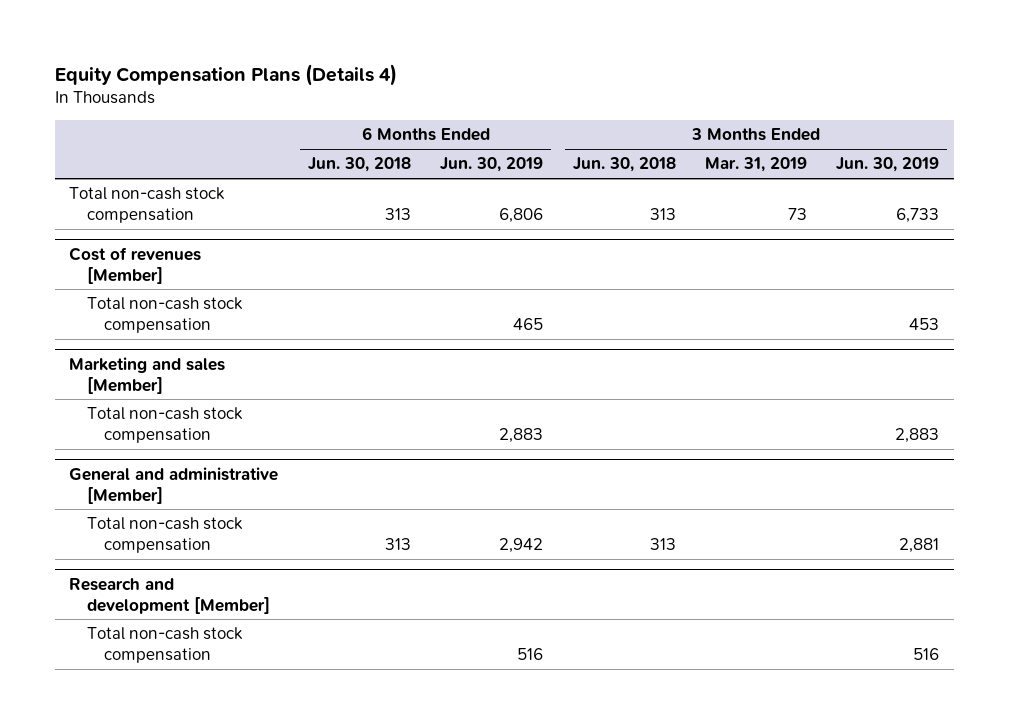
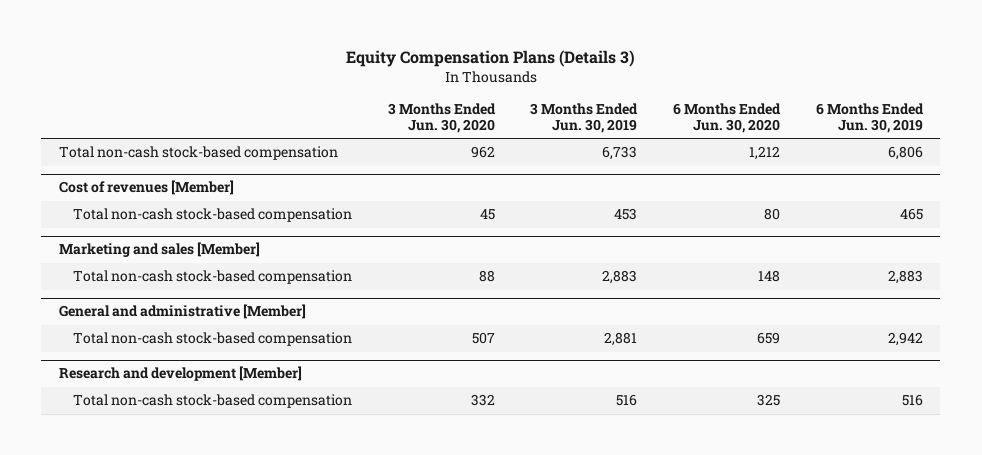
- Equity Compensation Plans (Details 4)
+ Equity Compensation Plans (Details 3)
- | 6 Months Ended Jun. 30, 2018 | 6 Months Ended Jun. 30, 2019 | 3 Months Ended Jun. 30, 2018 | 3 Months Ended Mar. 31, 2019 | 3 Months Ended Jun. 30, 2019
+ | 3 Months Ended Jun. 30, 2020 | 3 Months Ended Jun. 30, 2019 | 6 Months Ended Jun. 30, 2020 | 6 Months Ended Jun. 30, 2019
- Total non-cash stock compensation | 313 | 6,806 | 313 | 73 | 6,733
+ Total non-cash stock-based compensation | 962 | 6,733 | 1,212 | 6,806
@ Cost of revenues [Member]
- Total non-cash stock compensation | | 465 | | | 453
+ Total non-cash stock-based compensation | 45 | 453 | 80 | 465
@ Marketing and sales [Member]
- Total non-cash stock compensation | | 2,883 | | | 2,883
+ Total non-cash stock-based compensation | 88 | 2,883 | 148 | 2,883
@ General and administrative [Member]
- Total non-cash stock compensation | 313 | 2,942 | 313 | | 2,881
+ Total non-cash stock-based compensation | 507 | 2,881 | 659 | 2,942
@ Research and development [Member]
- Total non-cash stock compensation | | 516 | | | 516
+ Total non-cash stock-based compensation | 332 | 516 | 325 | 516

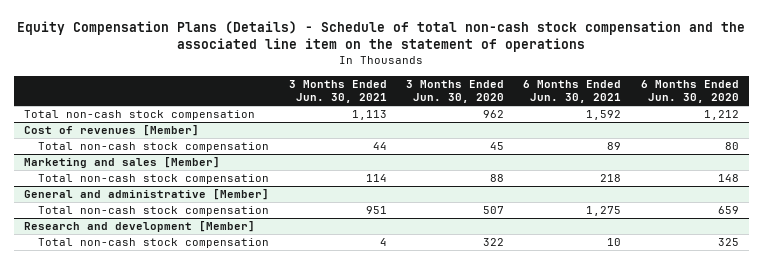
- Equity Compensation Plans (Details 3)
+ Equity Compensation Plans (Details) - Schedule of total non-cash stock compensation and the associated line item on the statement of operations
- | 3 Months Ended Jun. 30, 2020 | 3 Months Ended Jun. 30, 2019 | 6 Months Ended Jun. 30, 2020 | 6 Months Ended Jun. 30, 2019
+ | 3 Months Ended Jun. 30, 2021 | 3 Months Ended Jun. 30, 2020 | 6 Months Ended Jun. 30, 2021 | 6 Months Ended Jun. 30, 2020
- Total non-cash stock-based compensation | 962 | 6,733 | 1,212 | 6,806
+ Total non-cash stock compensation | 1,113 | 962 | 1,592 | 1,212
@ Cost of revenues [Member]
- Total non-cash stock-based compensation | 45 | 453 | 80 | 465
+ Total non-cash stock compensation | 44 | 45 | 89 | 80
@ Marketing and sales [Member]
- Total non-cash stock-based compensation | 88 | 2,883 | 148 | 2,883
+ Total non-cash stock compensation | 114 | 88 | 218 | 148
@ General and administrative [Member]
- Total non-cash stock-based compensation | 507 | 2,881 | 659 | 2,942
+ Total non-cash stock compensation | 951 | 507 | 1,275 | 659
@ Research and development [Member]
- Total non-cash stock-based compensation | 332 | 516 | 325 | 516
+ Total non-cash stock compensation | 4 | 322 | 10 | 325

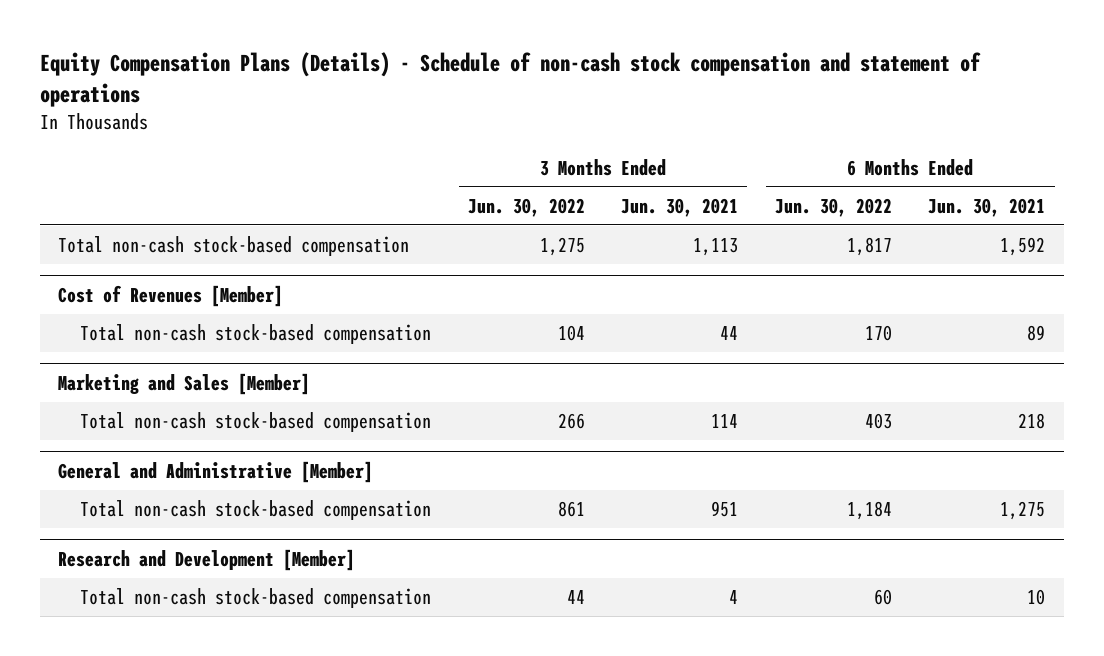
- Equity Compensation Plans (Details) - Schedule of total non-cash stock compensation and the associated line item on the statement of operations
+ Equity Compensation Plans (Details) - Schedule of non-cash stock compensation and statement of operations
- | 3 Months Ended Jun. 30, 2021 | 3 Months Ended Jun. 30, 2020 | 6 Months Ended Jun. 30, 2021 | 6 Months Ended Jun. 30, 2020
+ | 3 Months Ended Jun. 30, 2022 | 3 Months Ended Jun. 30, 2021 | 6 Months Ended Jun. 30, 2022 | 6 Months Ended Jun. 30, 2021
- Total non-cash stock compensation | 1,113 | 962 | 1,592 | 1,212
- Cost of revenues [Member]
- Total non-cash stock compensation | 44 | 45 | 89 | 80
- Marketing and sales [Member]
- Total non-cash stock compensation | 114 | 88 | 218 | 148
- General and administrative [Member]
- Total non-cash stock compensation | 951 | 507 | 1,275 | 659
- Research and development [Member]
- Total non-cash stock compensation | 4 | 322 | 10 | 325
+ Total non-cash stock-based compensation | 1,275 | 1,113 | 1,817 | 1,592
+ Cost of Revenues [Member]
+ Total non-cash stock-based compensation | 104 | 44 | 170 | 89
+ Marketing and Sales [Member]
+ Total non-cash stock-based compensation | 266 | 114 | 403 | 218
+ General and Administrative [Member]
+ Total non-cash stock-based compensation | 861 | 951 | 1,184 | 1,275
+ Research and Development [Member]
+ Total non-cash stock-based compensation | 44 | 4 | 60 | 10

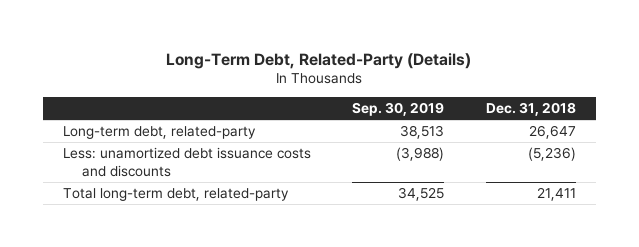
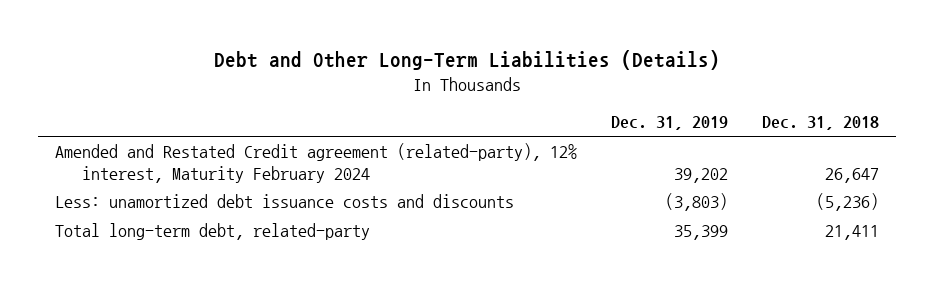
- Long-Term Debt, Related-Party (Details)
+ Debt and Other Long-Term Liabilities (Details)
- | Sep. 30, 2019 | Dec. 31, 2018
+ | Dec. 31, 2019 | Dec. 31, 2018
- Long-term debt, related-party | 38,513 | 26,647
+ Amended and Restated Credit agreement (related-party), 12% interest, Maturity February 2024 | 39,202 | 26,647

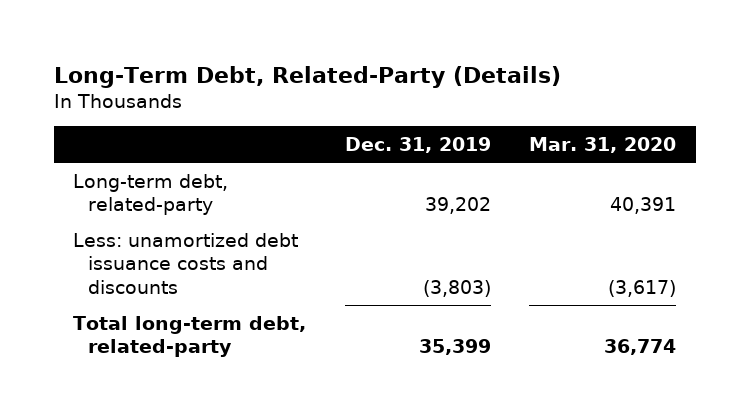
- Debt and Other Long-Term Liabilities (Details)
+ Long-Term Debt, Related-Party (Details)
- | Dec. 31, 2019 | Dec. 31, 2018
+ | Dec. 31, 2019 | Mar. 31, 2020
- Amended and Restated Credit agreement (related-party), 12% interest, Maturity February 2024 | 39,202 | 26,647
+ Long-term debt, related-party | 39,202 | 40,391

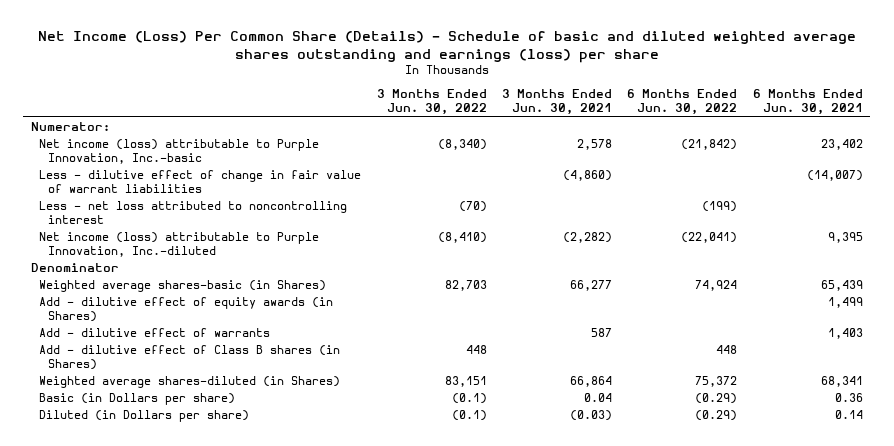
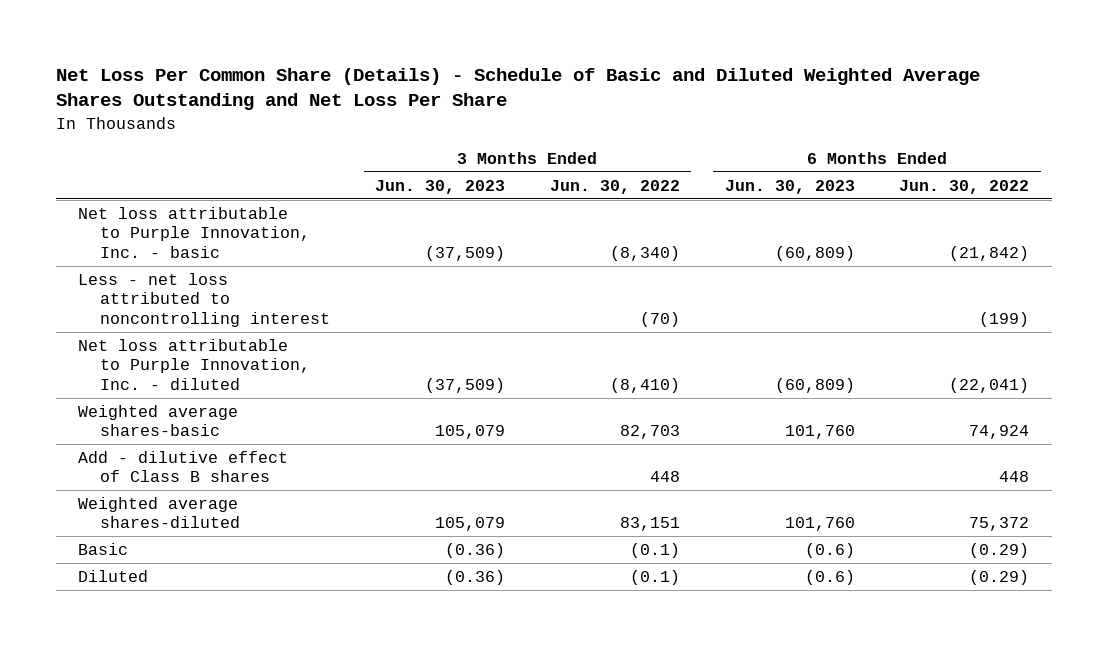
- Net Income (Loss) Per Common Share (Details) - Schedule of basic and diluted weighted average shares outstanding and earnings (loss) per share
+ Net Loss Per Common Share (Details) - Schedule of Basic and Diluted Weighted Average Shares Outstanding and Net Loss Per Share
- | 3 Months Ended Jun. 30, 2022 | 3 Months Ended Jun. 30, 2021 | 6 Months Ended Jun. 30, 2022 | 6 Months Ended Jun. 30, 2021
+ | 3 Months Ended Jun. 30, 2023 | 3 Months Ended Jun. 30, 2022 | 6 Months Ended Jun. 30, 2023 | 6 Months Ended Jun. 30, 2022
- Numerator:
- Net income (loss) attributable to Purple Innovation, Inc.-basic | (8,340) | 2,578 | (21,842) | 23,402
- Less - dilutive effect of change in fair value of warrant liabilities | | (4,860) | | (14,007)
+ Net loss attributable to Purple Innovation, Inc. - basic | (37,509) | (8,340) | (60,809) | (21,842)
- Net income (loss) attributable to Purple Innovation, Inc.-diluted | (8,410) | (2,282) | (22,041) | 9,395
- Denominator
- Weighted average shares-basic (in Shares) | 82,703 | 66,277 | 74,924 | 65,439
- Add - dilutive effect of equity awards (in Shares) | | | | 1,499
- Add - dilutive effect of warrants | | 587 | | 1,403
- Add - dilutive effect of Class B shares (in Shares) | 448 | | 448 |
- Weighted average shares-diluted (in Shares) | 83,151 | 66,864 | 75,372 | 68,341
- Basic (in Dollars per share) | (0.1) | 0.04 | (0.29) | 0.36
- Diluted (in Dollars per share) | (0.1) | (0.03) | (0.29) | 0.14
+ Net loss attributable to Purple Innovation, Inc. - diluted | (37,509) | (8,410) | (60,809) | (22,041)
+ Weighted average shares-basic | 105,079 | 82,703 | 101,760 | 74,924
+ Add - dilutive effect of Class B shares | | 448 | | 448
+ Weighted average shares-diluted | 105,079 | 83,151 | 101,760 | 75,372
+ Basic | (0.36) | (0.1) | (0.6) | (0.29)
+ Diluted | (0.36) | (0.1) | (0.6) | (0.29)

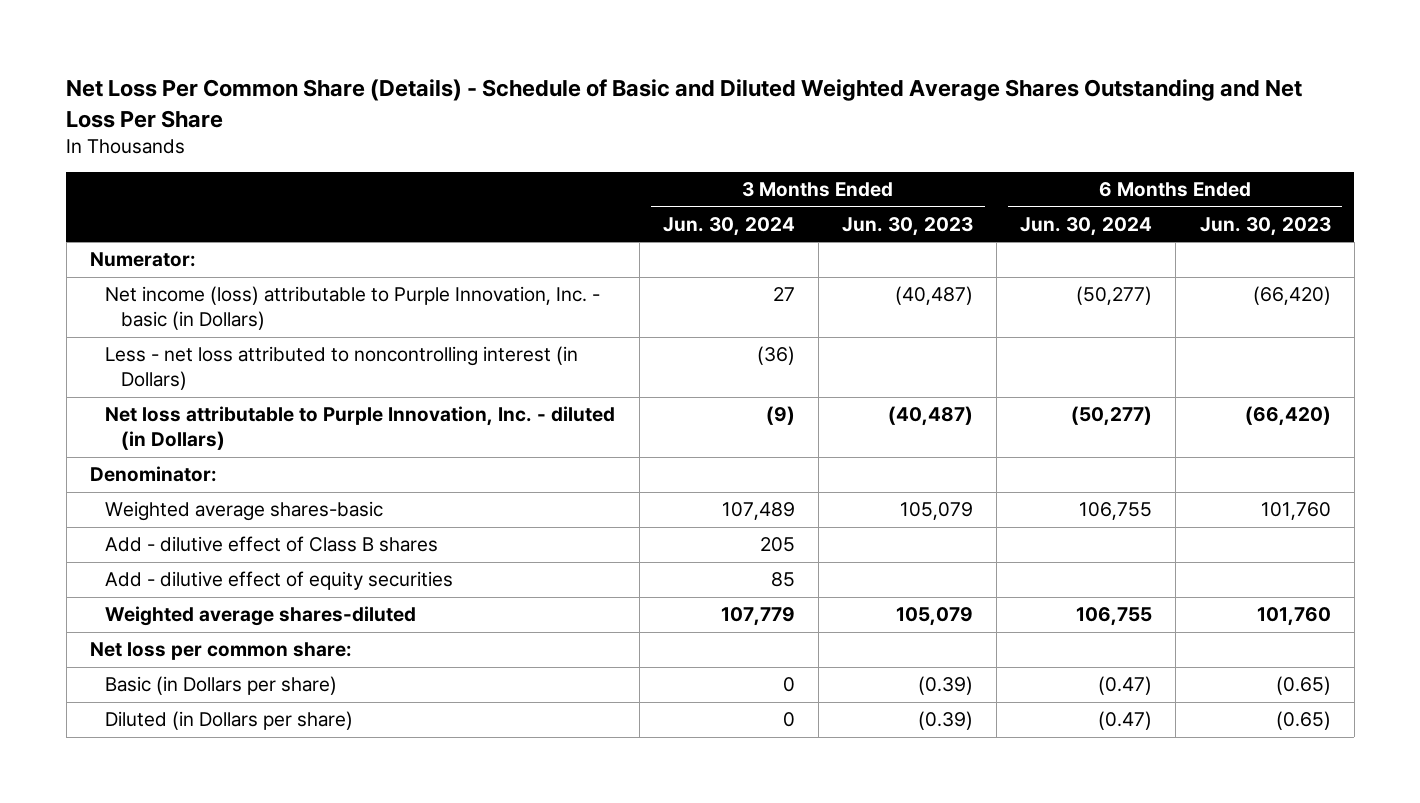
- | 3 Months Ended Jun. 30, 2023 | 3 Months Ended Jun. 30, 2022 | 6 Months Ended Jun. 30, 2023 | 6 Months Ended Jun. 30, 2022
+ | 3 Months Ended Jun. 30, 2024 | 3 Months Ended Jun. 30, 2023 | 6 Months Ended Jun. 30, 2024 | 6 Months Ended Jun. 30, 2023
- Net loss attributable to Purple Innovation, Inc. - basic | (37,509) | (8,340) | (60,809) | (21,842)
- Less - net loss attributed to noncontrolling interest | | (70) | | (199)
- Net loss attributable to Purple Innovation, Inc. - diluted | (37,509) | (8,410) | (60,809) | (22,041)
+ Numerator:
+ Net income (loss) attributable to Purple Innovation, Inc. - basic (in Dollars) | 27 | (40,487) | (50,277) | (66,420)
+ Less - net loss attributed to noncontrolling interest (in Dollars) | (36) | | |
+ Net loss attributable to Purple Innovation, Inc. - diluted (in Dollars) | (9) | (40,487) | (50,277) | (66,420)
+ Denominator:
+ Add - dilutive effect of equity securities | 85 | | |
- Basic | (0.36) | (0.1) | (0.6) | (0.29)
- Diluted | (0.36) | (0.1) | (0.6) | (0.29)
+ Net loss per common share:
+ Basic (in Dollars per share) | 0 | (0.39) | (0.47) | (0.65)
+ Diluted (in Dollars per share) | 0 | (0.39) | (0.47) | (0.65)

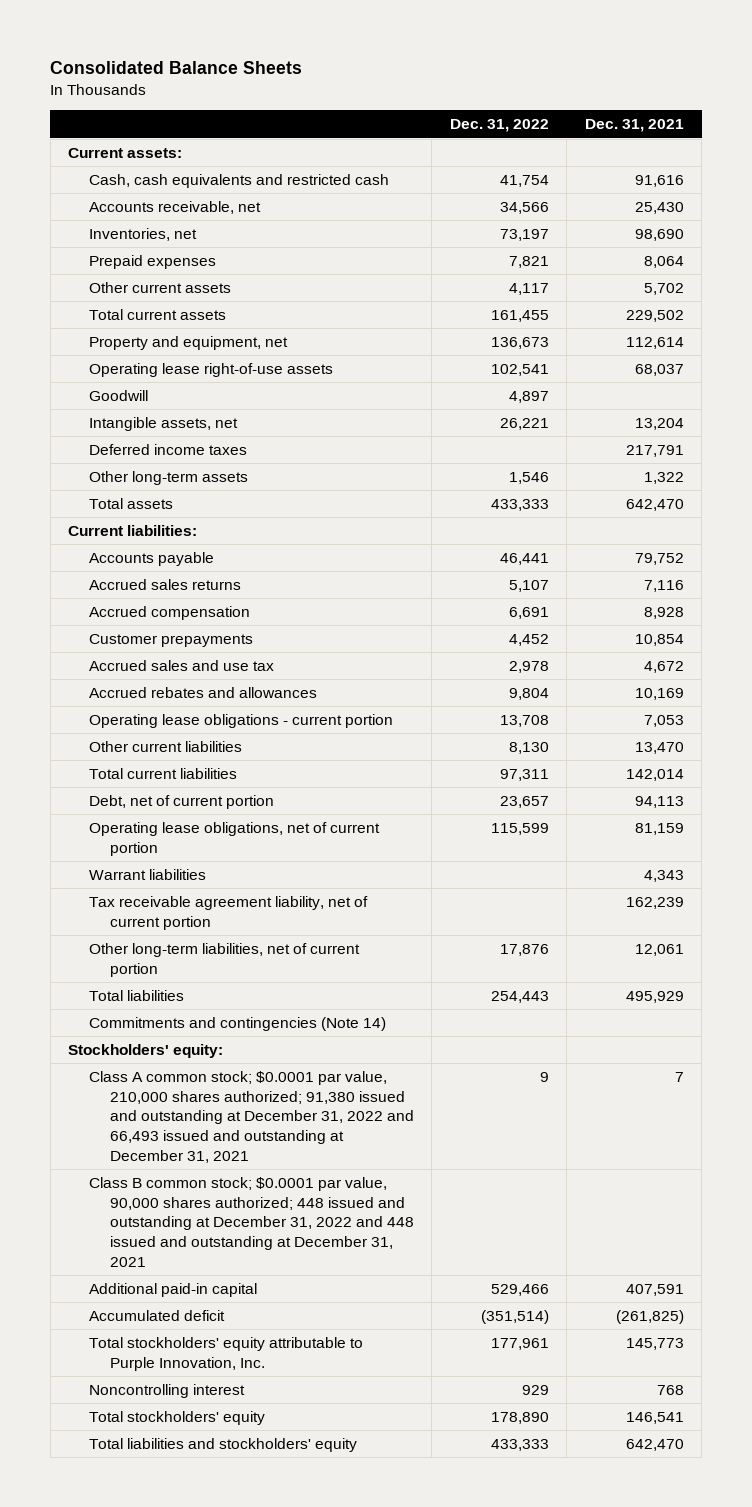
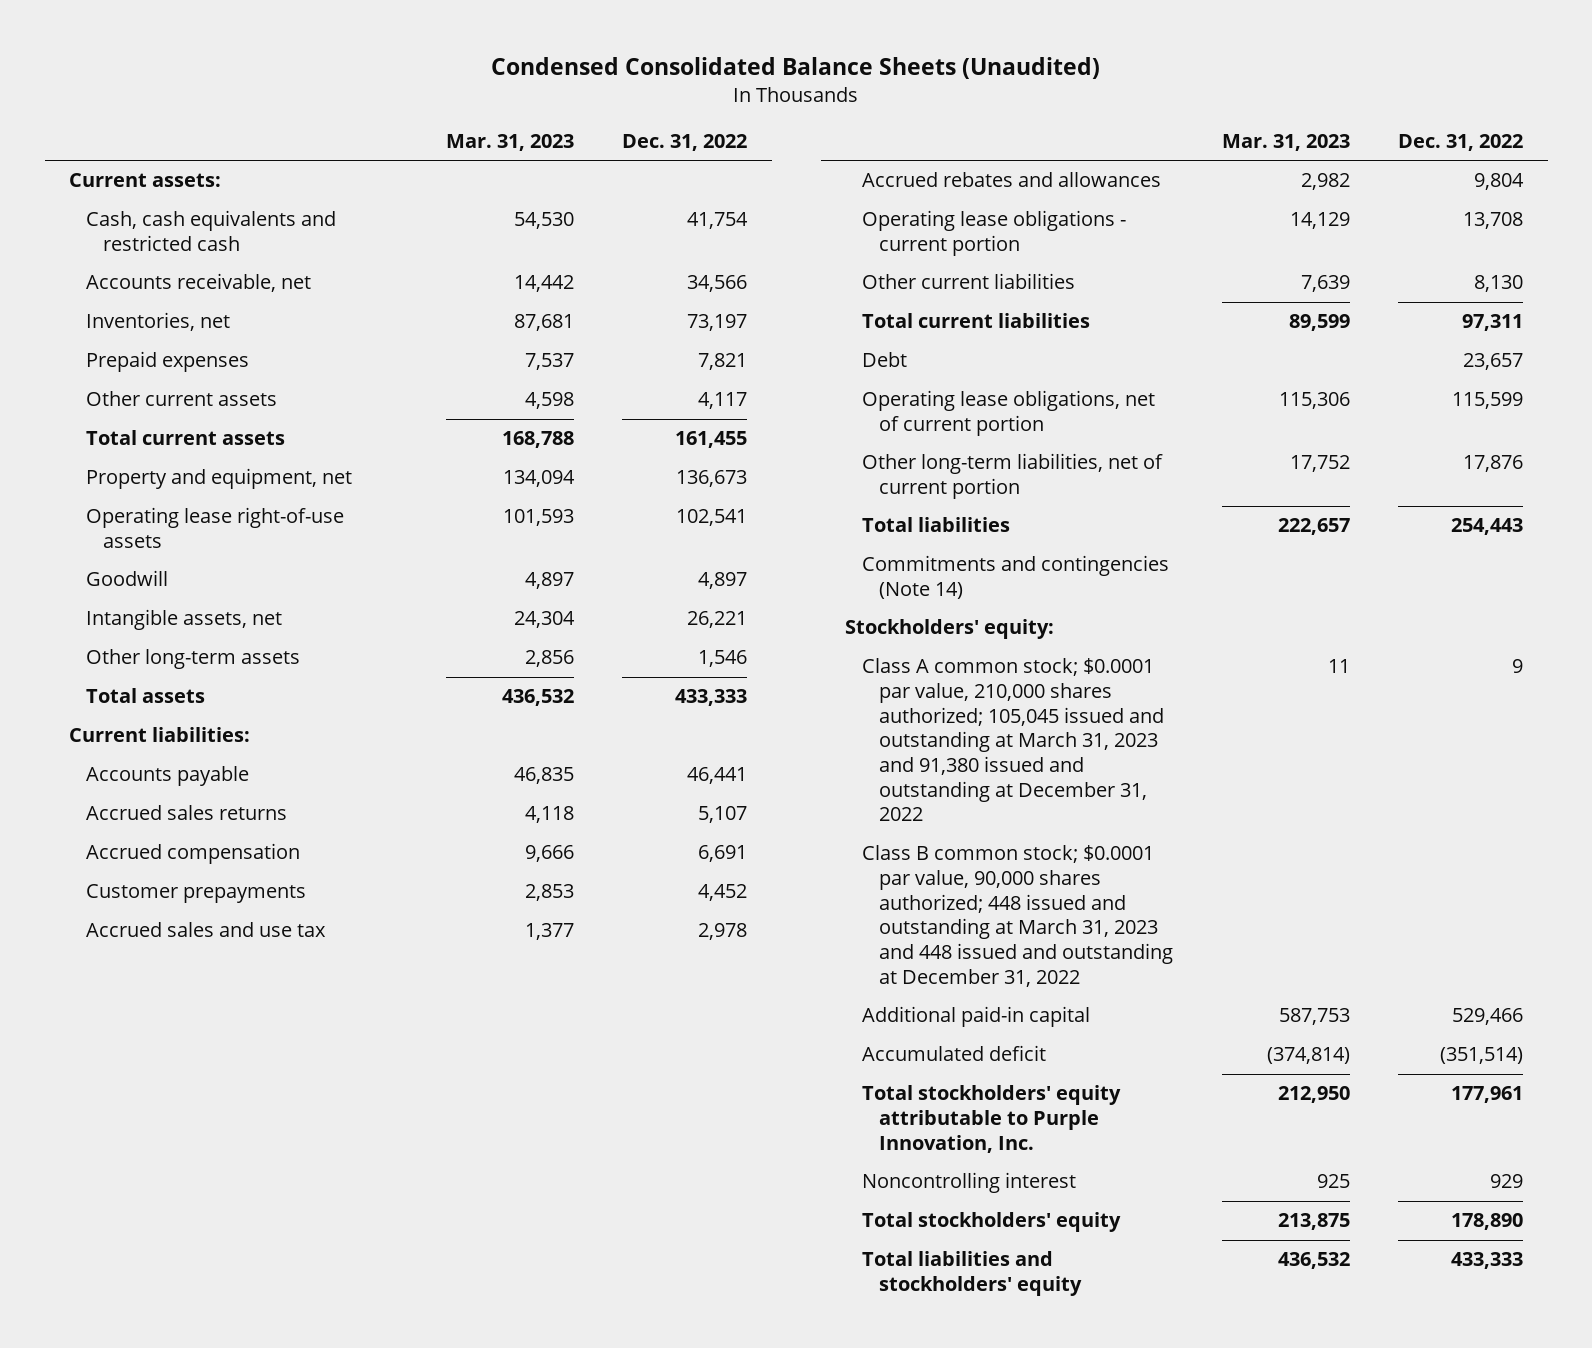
- Consolidated Balance Sheets
+ Condensed Consolidated Balance Sheets (Unaudited)
- | Dec. 31, 2022 | Dec. 31, 2021
+ | Mar. 31, 2023 | Dec. 31, 2022
- Deferred income taxes | | 217,791
- Debt, net of current portion | 23,657 | 94,113
+ Debt | | 23,657
- Warrant liabilities | | 4,343
- Tax receivable agreement liability, net of current portion | | 162,239
- Class A common stock; $0.0001 par value, 210,000 shares authorized; 91,380 issued and outstanding at December 31, 2022 and 66,493 issued and outstanding at December 31, 2021 | 9 | 7
- Class B common stock; $0.0001 par value, 90,000 shares authorized; 448 issued and outstanding at December 31, 2022 and 448 issued and outstanding at December 31, 2021
+ Class A common stock; $0.0001 par value, 210,000 shares authorized; 105,045 issued and outstanding at March 31, 2023 and 91,380 issued and outstanding at December 31, 2022 | 11 | 9
+ Class B common stock; $0.0001 par value, 90,000 shares authorized; 448 issued and outstanding at March 31, 2023 and 448 issued and outstanding at December 31, 2022

